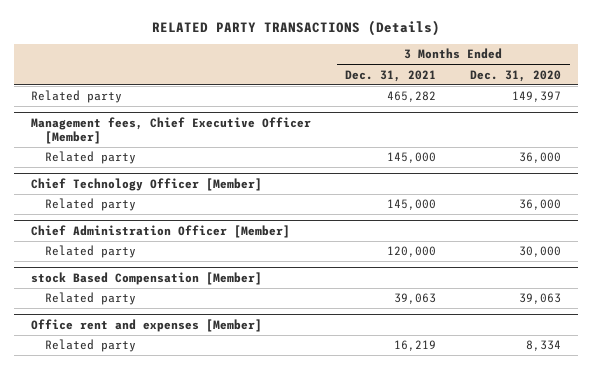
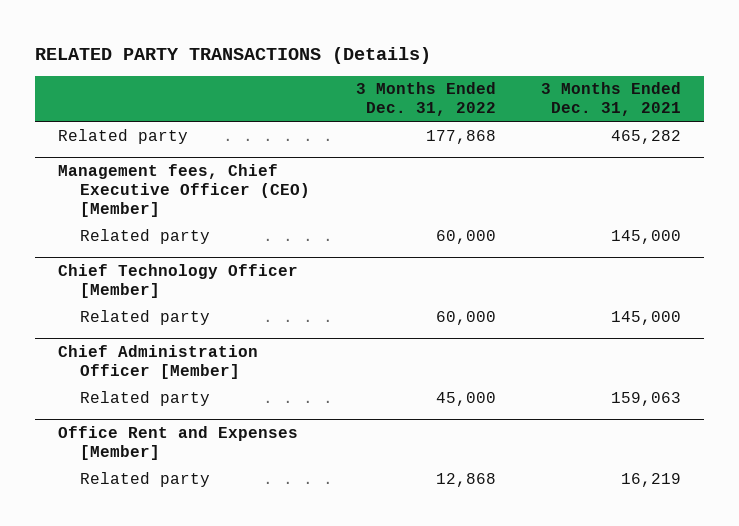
- | 3 Months Ended Dec. 31, 2021 | 3 Months Ended Dec. 31, 2020
+ | 3 Months Ended Dec. 31, 2022 | 3 Months Ended Dec. 31, 2021
- Management fees, Chief Executive Officer [Member]
+ Management fees, Chief Executive Officer (CEO) [Member]
@ Chief Administration Officer [Member]
- Related party | 120,000 | 30,000
- stock Based Compensation [Member]
- Related party | 39,063 | 39,063
- Office rent and expenses [Member]
@ Chief Administration Officer [Member]
+ Related party | 45,000 | 159,063
+ Office Rent and Expenses [Member]

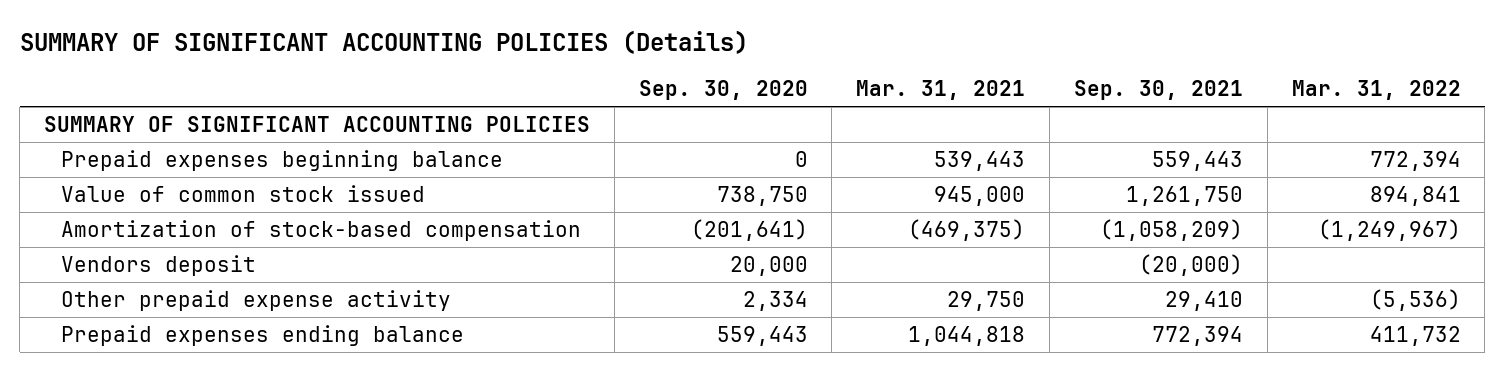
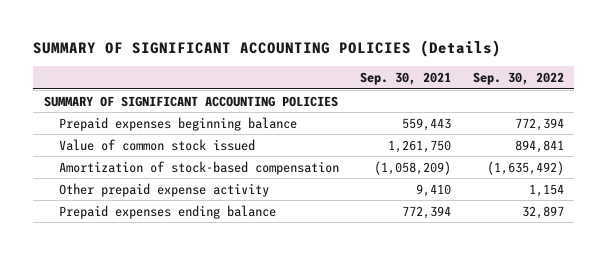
- | Sep. 30, 2020 | Mar. 31, 2021 | Sep. 30, 2021 | Mar. 31, 2022
+ | Sep. 30, 2021 | Sep. 30, 2022
- Vendors deposit | 20,000 | | (20,000) |
- Other prepaid expense activity | 2,334 | 29,750 | 29,410 | (5,536)
+ Other prepaid expense activity | 9,410 | 1,154

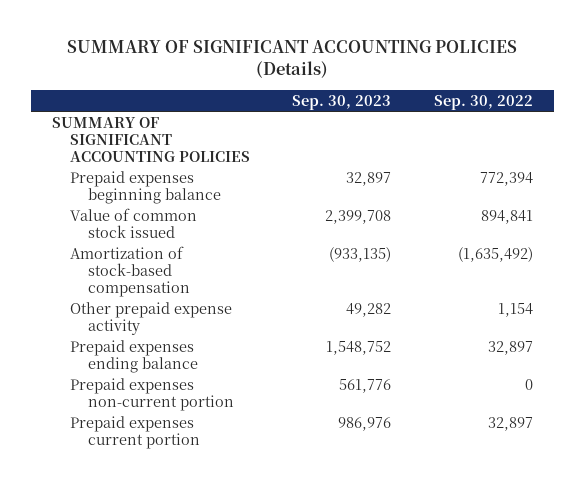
- | Sep. 30, 2021 | Sep. 30, 2022
+ | Sep. 30, 2023 | Sep. 30, 2022
+ Prepaid expenses non-current portion | 561,776 | 0
+ Prepaid expenses current portion | 986,976 | 32,897

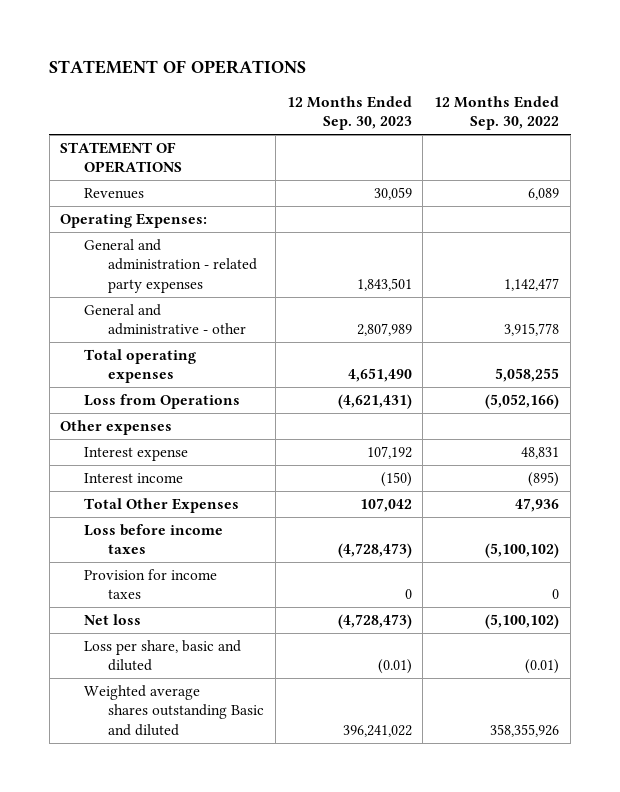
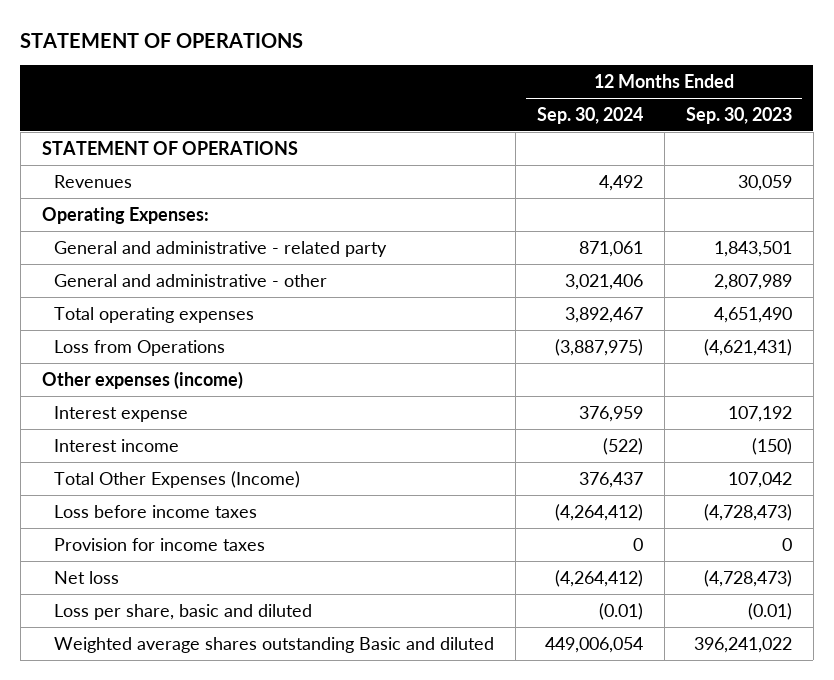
- | 12 Months Ended Sep. 30, 2023 | 12 Months Ended Sep. 30, 2022
+ | 12 Months Ended Sep. 30, 2024 | 12 Months Ended Sep. 30, 2023
- General and administration - related party expenses | 1,843,501 | 1,142,477
+ General and administrative - related party | 871,061 | 1,843,501
- Other expenses
+ Other expenses (income)
- Total Other Expenses | 107,042 | 47,936
+ Total Other Expenses (Income) | 376,437 | 107,042

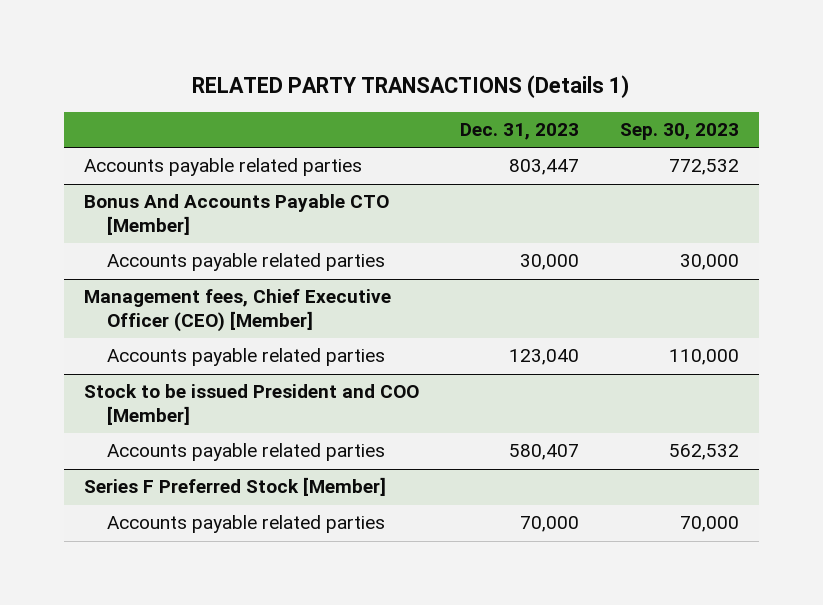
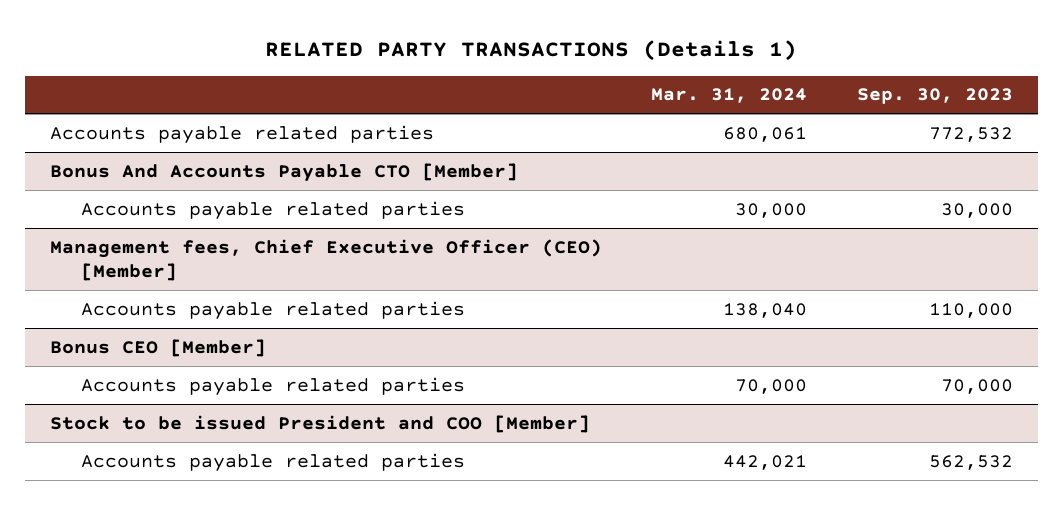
- | Dec. 31, 2023 | Sep. 30, 2023
+ | Mar. 31, 2024 | Sep. 30, 2023
+ Bonus CEO [Member]
+ Accounts payable related parties | 70,000 | 70,000
- Series F Preferred Stock [Member]
- Accounts payable related parties | 70,000 | 70,000

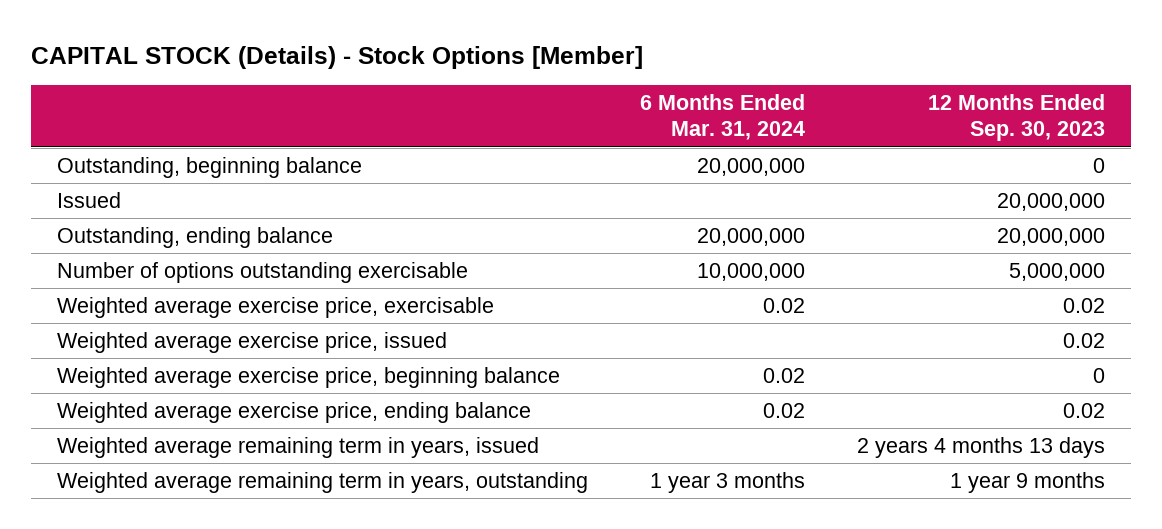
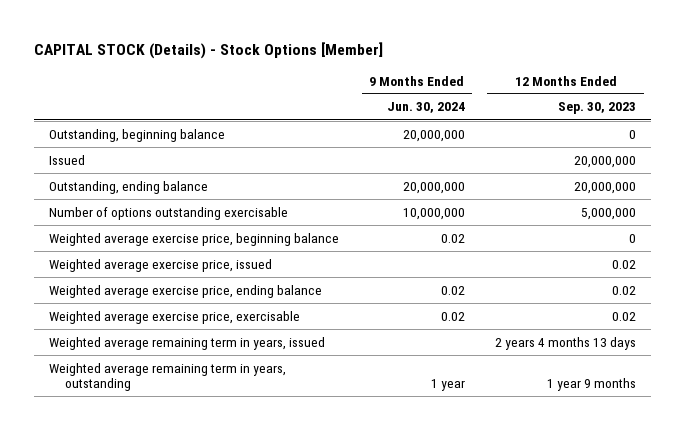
- | 6 Months Ended Mar. 31, 2024 | 12 Months Ended Sep. 30, 2023
+ | 9 Months Ended Jun. 30, 2024 | 12 Months Ended Sep. 30, 2023
moved down: Weighted average exercise price, issued | | 0.02
moved down: Weighted average exercise price, exercisable | 0.02 | 0.02

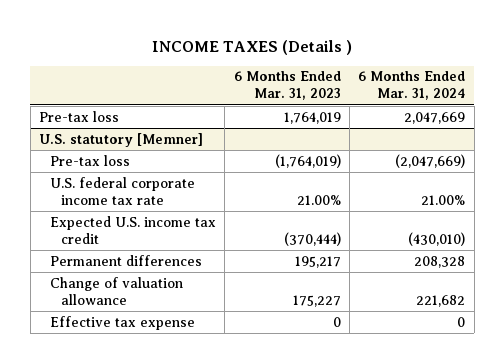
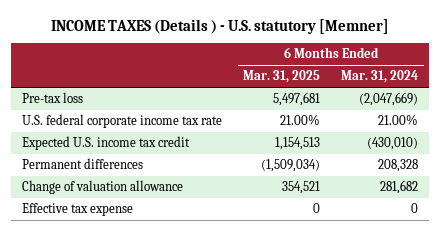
- INCOME TAXES (Details )
+ INCOME TAXES (Details ) - U.S. statutory [Memner]
- | 6 Months Ended Mar. 31, 2023 | 6 Months Ended Mar. 31, 2024
+ | 6 Months Ended Mar. 31, 2025 | 6 Months Ended Mar. 31, 2024
- Pre-tax loss | 1,764,019 | 2,047,669
- U.S. statutory [Memner]
- Change of valuation allowance | 175,227 | 221,682
+ Change of valuation allowance | 354,521 | 281,682

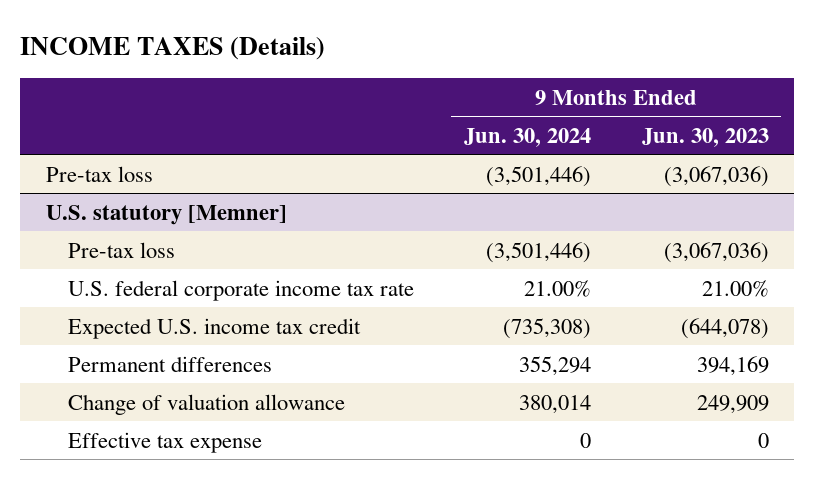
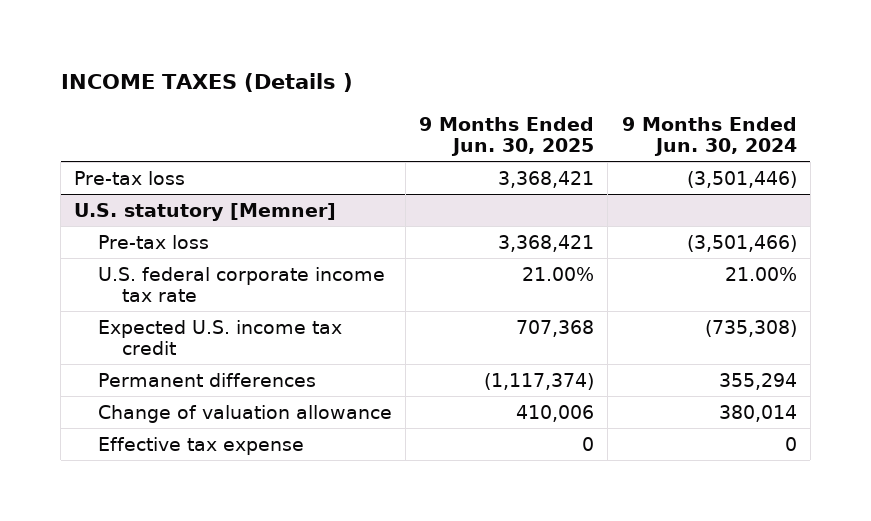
- INCOME TAXES (Details)
+ INCOME TAXES (Details )
- | 9 Months Ended Jun. 30, 2024 | 9 Months Ended Jun. 30, 2023
+ | 9 Months Ended Jun. 30, 2025 | 9 Months Ended Jun. 30, 2024
@ U.S. statutory [Memner]
- Pre-tax loss | (3,501,446) | (3,067,036)
+ Pre-tax loss | 3,368,421 | (3,501,466)

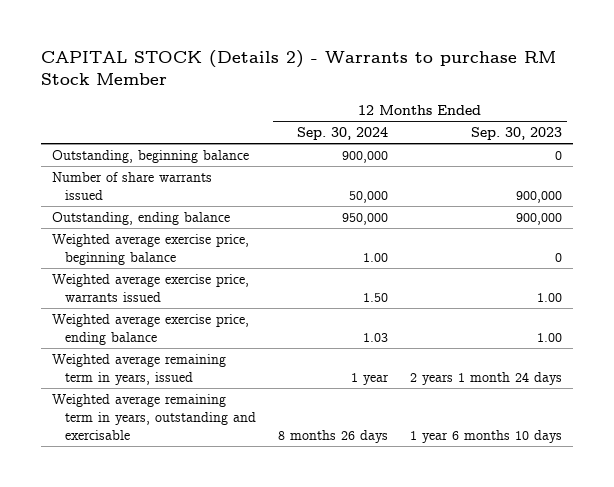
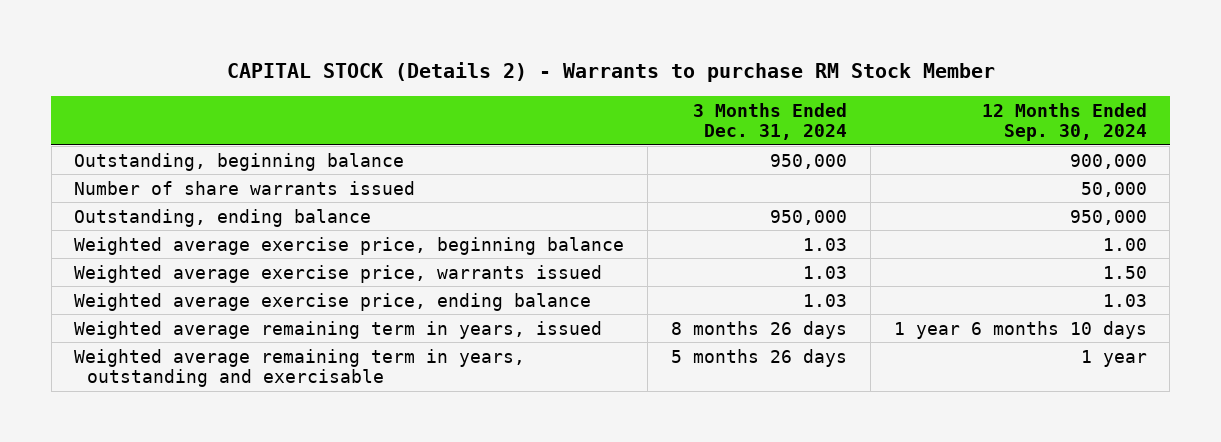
- | 12 Months Ended Sep. 30, 2024 | 12 Months Ended Sep. 30, 2023
+ | 3 Months Ended Dec. 31, 2024 | 12 Months Ended Sep. 30, 2024
- Weighted average remaining term in years, issued | 1 year | 2 years 1 month 24 days
- Weighted average remaining term in years, outstanding and exercisable | 8 months 26 days | 1 year 6 months 10 days
+ Weighted average remaining term in years, issued | 8 months 26 days | 1 year 6 months 10 days
+ Weighted average remaining term in years, outstanding and exercisable | 5 months 26 days | 1 year

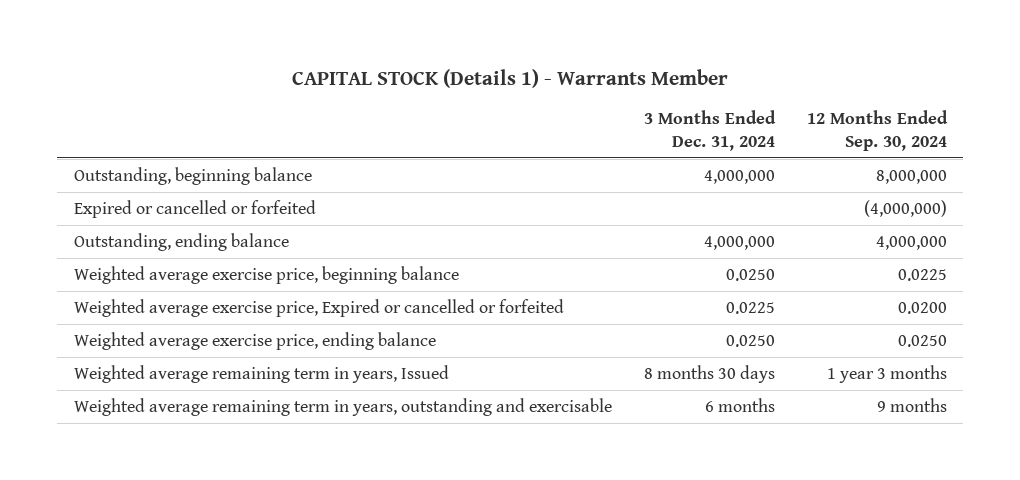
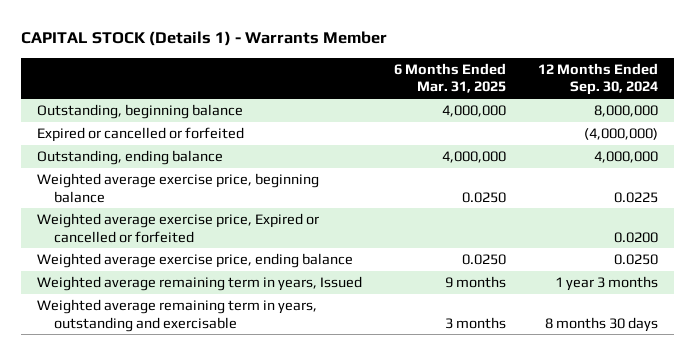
- | 3 Months Ended Dec. 31, 2024 | 12 Months Ended Sep. 30, 2024
+ | 6 Months Ended Mar. 31, 2025 | 12 Months Ended Sep. 30, 2024
- Weighted average remaining term in years, outstanding and exercisable | 6 months | 9 months
+ Weighted average remaining term in years, outstanding and exercisable | 3 months | 8 months 30 days

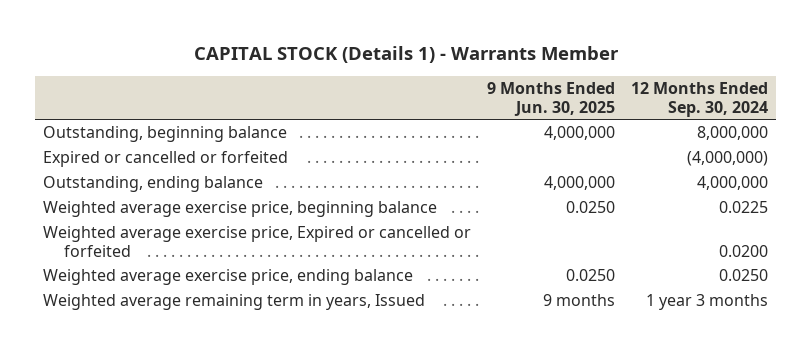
- | 6 Months Ended Mar. 31, 2025 | 12 Months Ended Sep. 30, 2024
+ | 9 Months Ended Jun. 30, 2025 | 12 Months Ended Sep. 30, 2024
- Weighted average remaining term in years, outstanding and exercisable | 3 months | 8 months 30 days

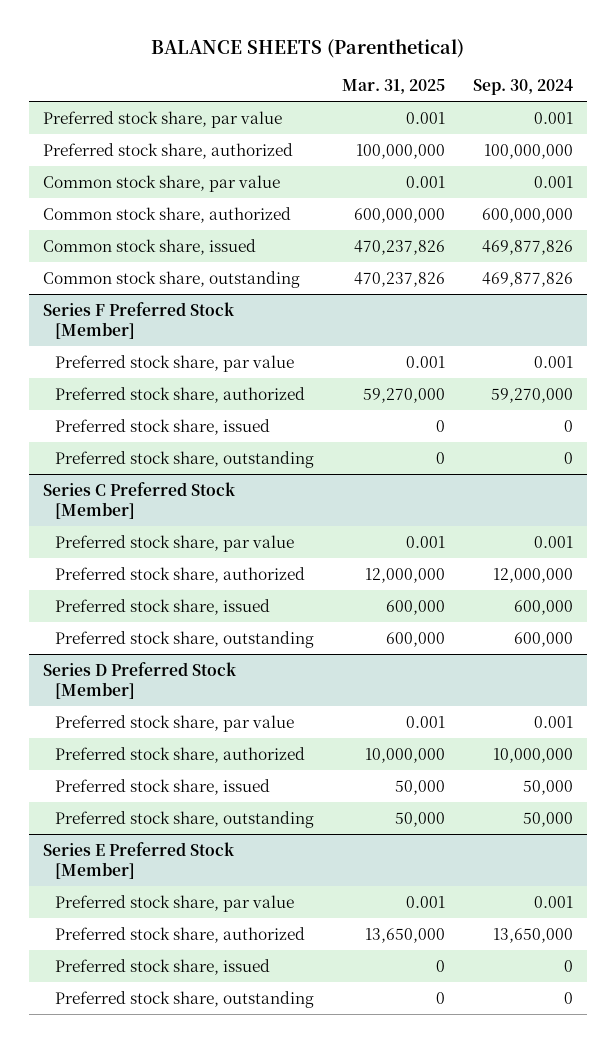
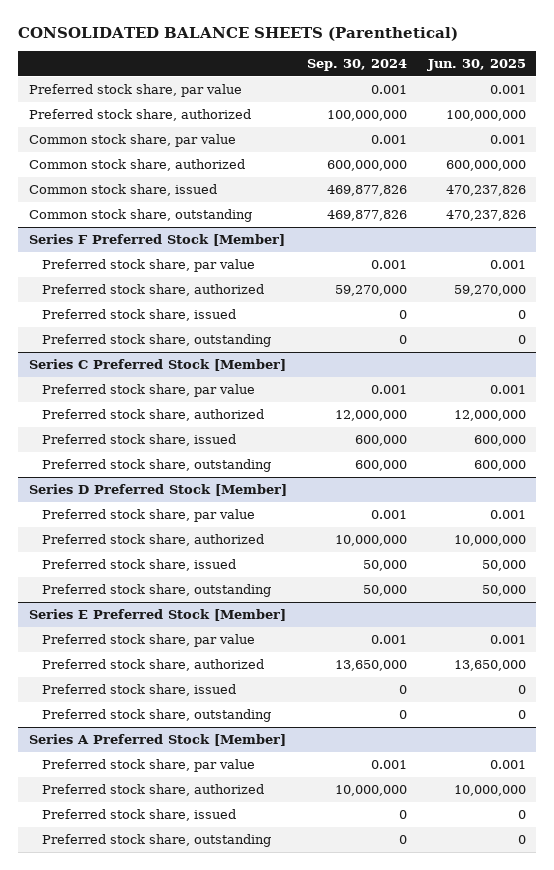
- BALANCE SHEETS (Parenthetical)
+ CONSOLIDATED BALANCE SHEETS (Parenthetical)
- | Mar. 31, 2025 | Sep. 30, 2024
+ | Sep. 30, 2024 | Jun. 30, 2025
+ Series A Preferred Stock [Member]
+ Preferred stock share, par value | 0.001 | 0.001
+ Preferred stock share, authorized | 10,000,000 | 10,000,000
+ Preferred stock share, issued | 0 | 0
+ Preferred stock share, outstanding | 0 | 0

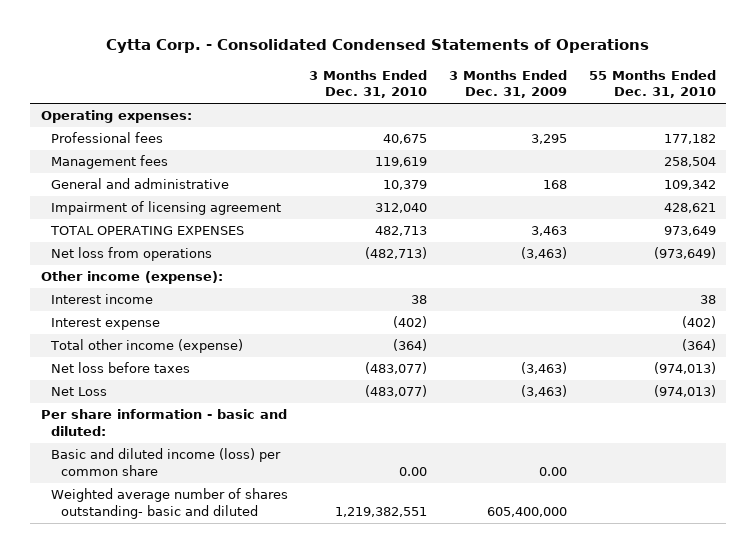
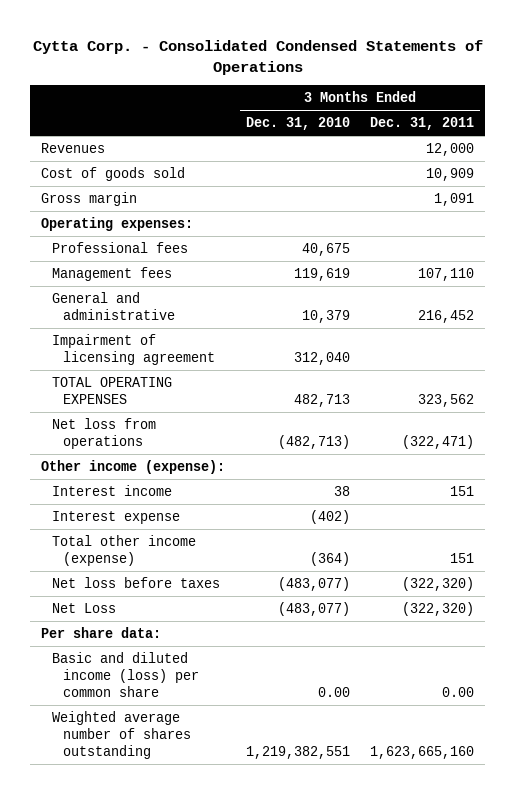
- | 3 Months Ended Dec. 31, 2010 | 3 Months Ended Dec. 31, 2009 | 55 Months Ended Dec. 31, 2010
+ | 3 Months Ended Dec. 31, 2010 | 3 Months Ended Dec. 31, 2011
+ Revenues | | 12,000
+ Cost of goods sold | | 10,909
+ Gross margin | | 1,091
- Per share information - basic and diluted:
+ Per share data:
- Weighted average number of shares outstanding- basic and diluted | 1,219,382,551 | 605,400,000 |
+ Weighted average number of shares outstanding | 1,219,382,551 | 1,623,665,160

